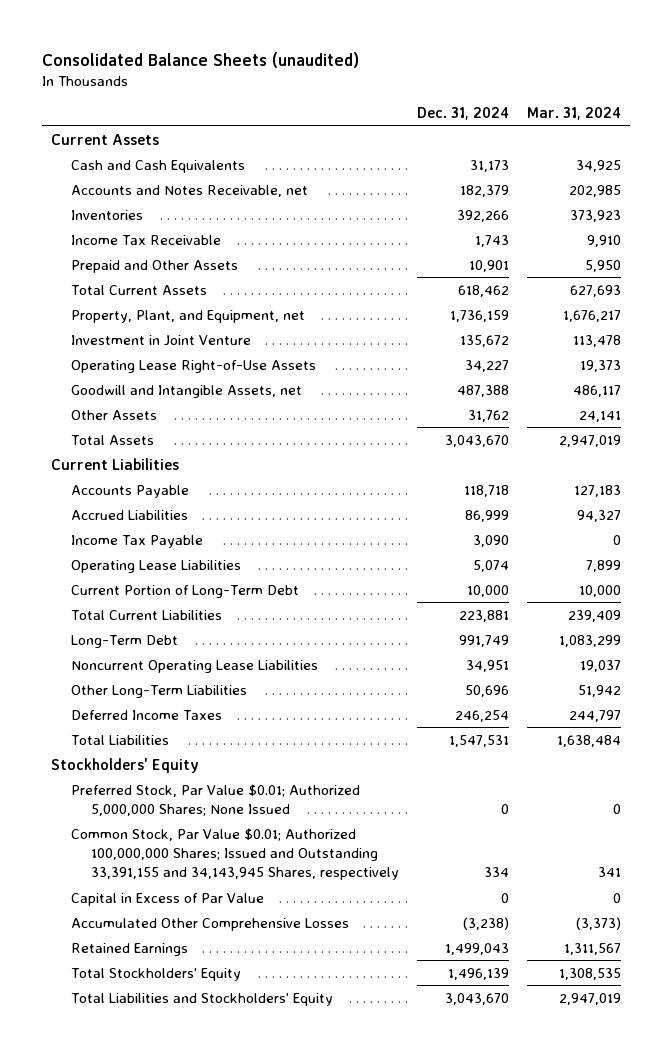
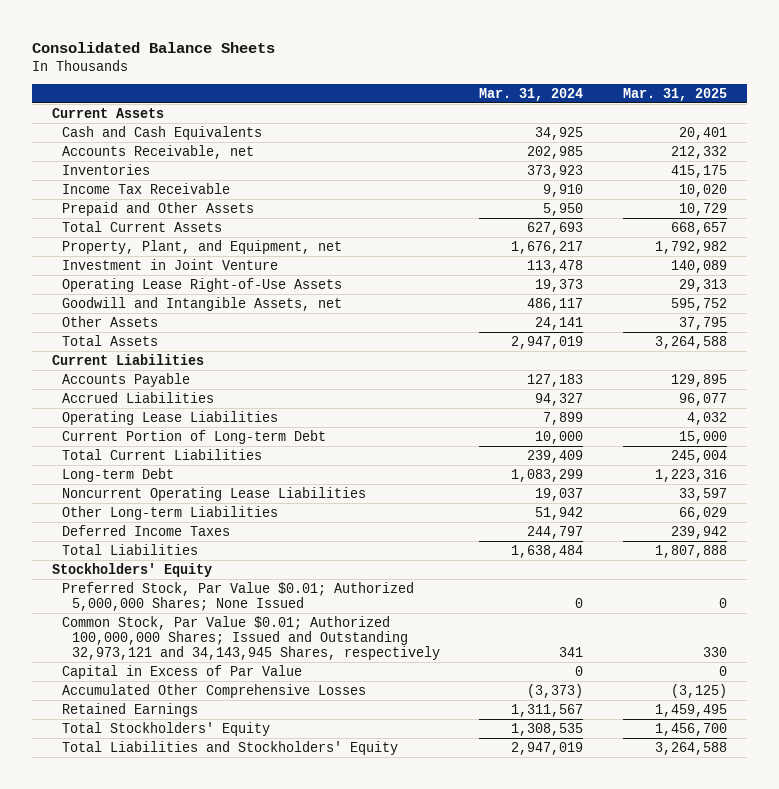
- Consolidated Balance Sheets (unaudited)
+ Consolidated Balance Sheets
- | Dec. 31, 2024 | Mar. 31, 2024
+ | Mar. 31, 2024 | Mar. 31, 2025
- Accounts and Notes Receivable, net | 182,379 | 202,985
+ Accounts Receivable, net | 202,985 | 212,332
- Income Tax Payable | 3,090 | 0
- Current Portion of Long-Term Debt | 10,000 | 10,000
+ Current Portion of Long-term Debt | 10,000 | 15,000
- Long-Term Debt | 991,749 | 1,083,299
+ Long-term Debt | 1,083,299 | 1,223,316
- Other Long-Term Liabilities | 50,696 | 51,942
+ Other Long-term Liabilities | 51,942 | 66,029
- Common Stock, Par Value $0.01; Authorized 100,000,000 Shares; Issued and Outstanding 33,391,155 and 34,143,945 Shares, respectively | 334 | 341
+ Common Stock, Par Value $0.01; Authorized 100,000,000 Shares; Issued and Outstanding 32,973,121 and 34,143,945 Shares, respectively | 341 | 330

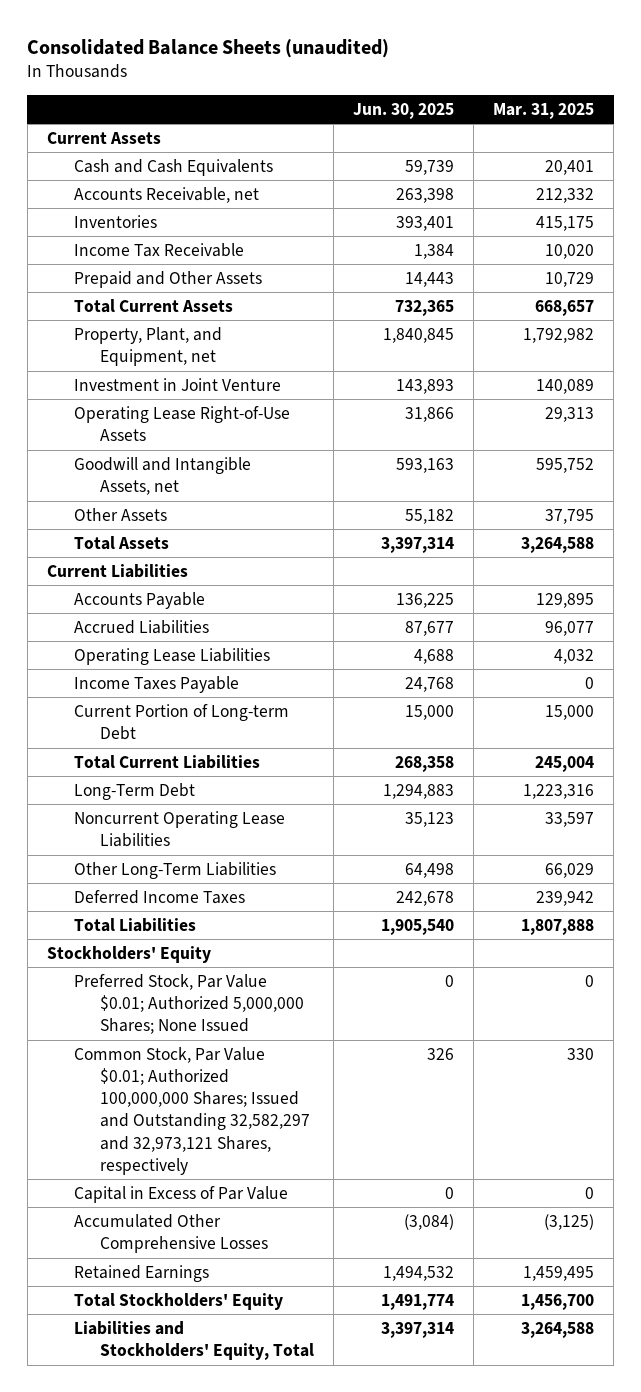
- Consolidated Balance Sheets
+ Consolidated Balance Sheets (unaudited)
- | Mar. 31, 2024 | Mar. 31, 2025
+ | Jun. 30, 2025 | Mar. 31, 2025
+ Income Taxes Payable | 24,768 | 0
- Long-term Debt | 1,083,299 | 1,223,316
+ Long-Term Debt | 1,294,883 | 1,223,316
- Other Long-term Liabilities | 51,942 | 66,029
+ Other Long-Term Liabilities | 64,498 | 66,029
- Common Stock, Par Value $0.01; Authorized 100,000,000 Shares; Issued and Outstanding 32,973,121 and 34,143,945 Shares, respectively | 341 | 330
+ Common Stock, Par Value $0.01; Authorized 100,000,000 Shares; Issued and Outstanding 32,582,297 and 32,973,121 Shares, respectively | 326 | 330
- Total Liabilities and Stockholders' Equity | 2,947,019 | 3,264,588
+ Liabilities and Stockholders' Equity, Total | 3,397,314 | 3,264,588

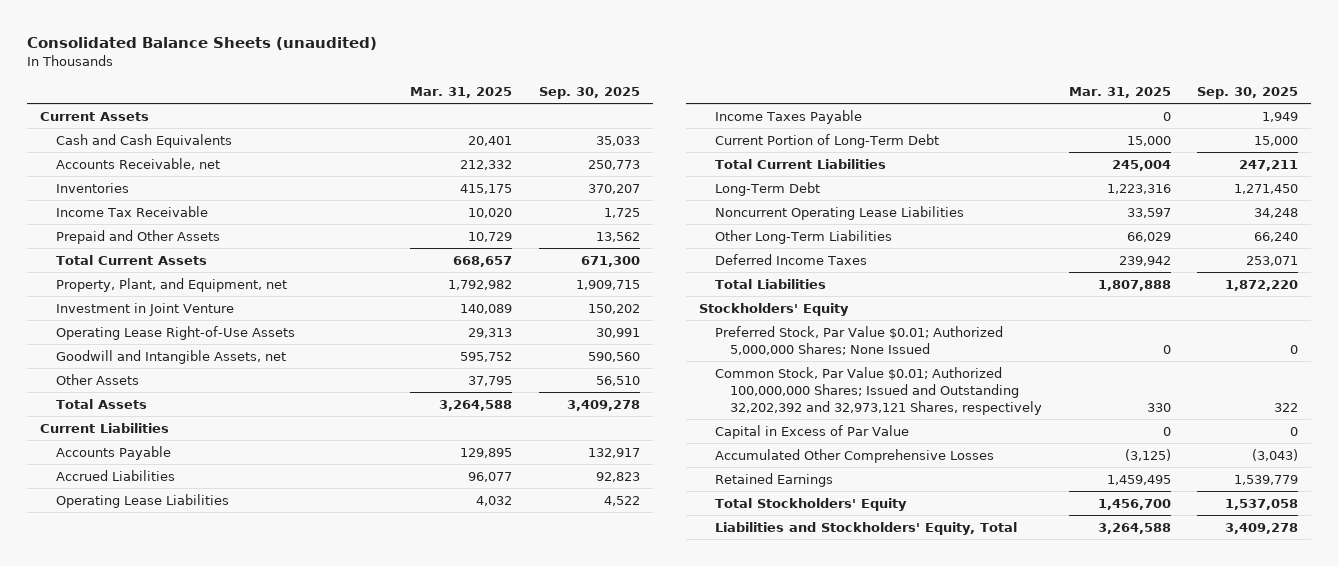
- | Jun. 30, 2025 | Mar. 31, 2025
+ | Mar. 31, 2025 | Sep. 30, 2025
- Current Portion of Long-term Debt | 15,000 | 15,000
+ Current Portion of Long-Term Debt | 15,000 | 15,000
- Common Stock, Par Value $0.01; Authorized 100,000,000 Shares; Issued and Outstanding 32,582,297 and 32,973,121 Shares, respectively | 326 | 330
+ Common Stock, Par Value $0.01; Authorized 100,000,000 Shares; Issued and Outstanding 32,202,392 and 32,973,121 Shares, respectively | 330 | 322

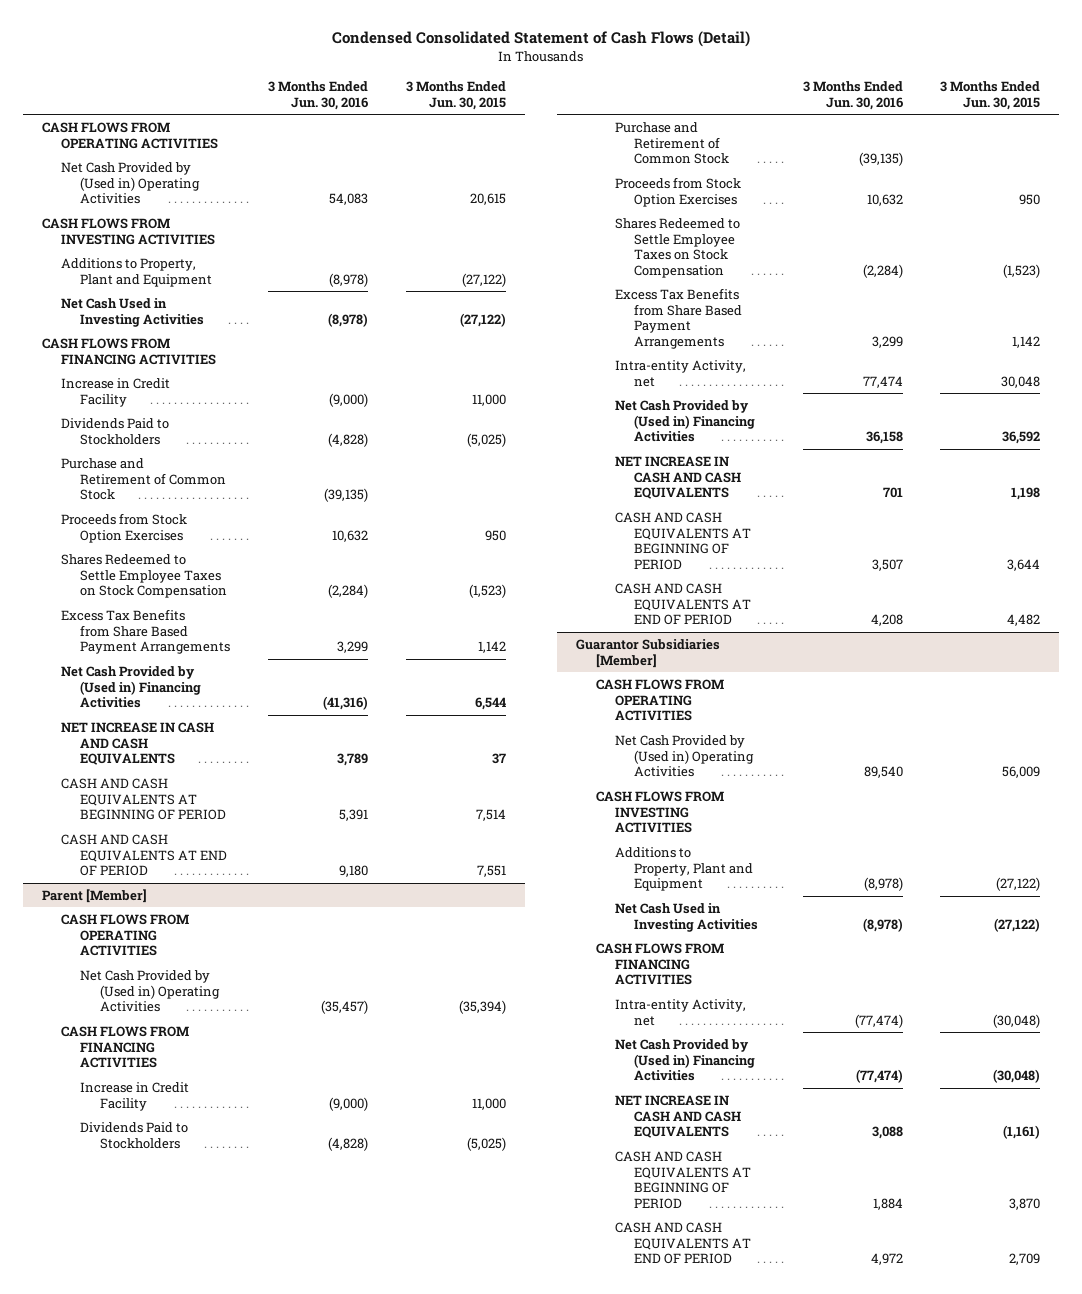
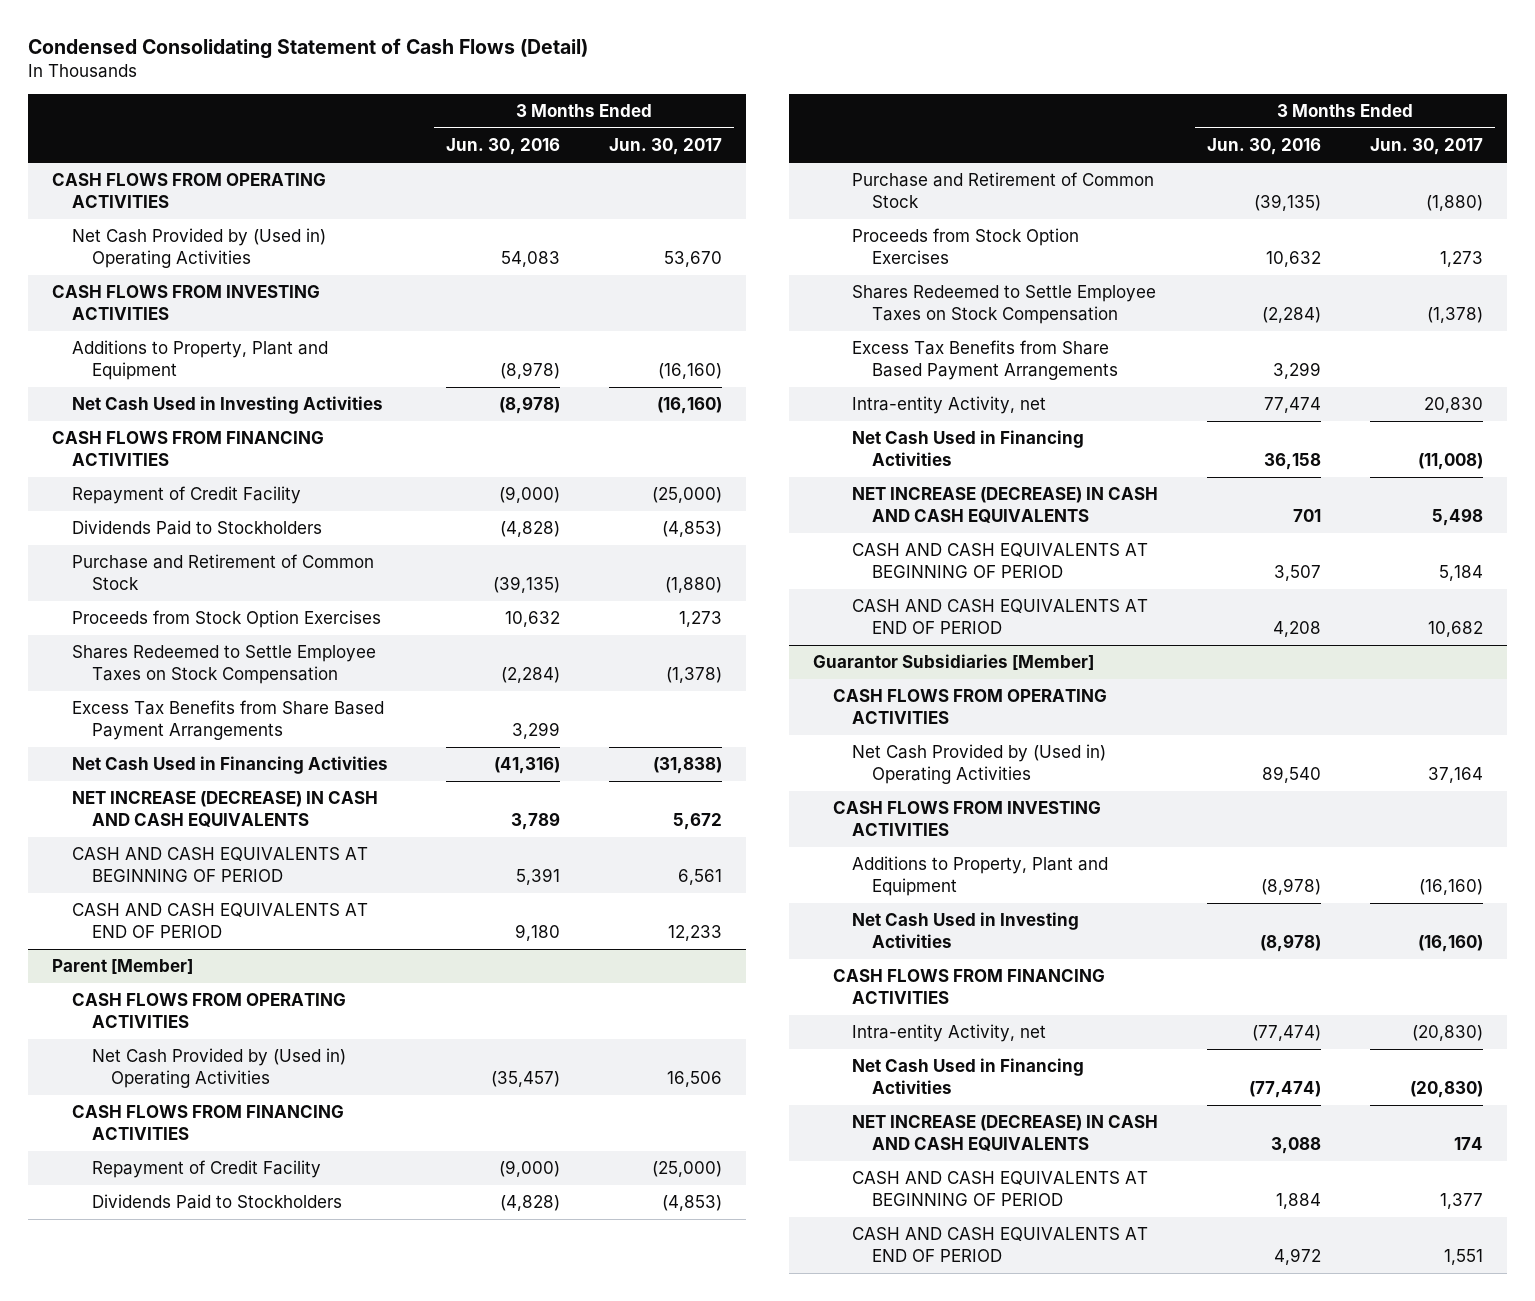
- Condensed Consolidated Statement of Cash Flows (Detail)
+ Condensed Consolidating Statement of Cash Flows (Detail)
- | 3 Months Ended Jun. 30, 2016 | 3 Months Ended Jun. 30, 2015
+ | 3 Months Ended Jun. 30, 2016 | 3 Months Ended Jun. 30, 2017
- Increase in Credit Facility | (9,000) | 11,000
+ Repayment of Credit Facility | (9,000) | (25,000)
- Net Cash Provided by (Used in) Financing Activities | (41,316) | 6,544
- NET INCREASE IN CASH AND CASH EQUIVALENTS | 3,789 | 37
+ Net Cash Used in Financing Activities | (41,316) | (31,838)
+ NET INCREASE (DECREASE) IN CASH AND CASH EQUIVALENTS | 3,789 | 5,672
@ Parent [Member]
- Increase in Credit Facility | (9,000) | 11,000
+ Repayment of Credit Facility | (9,000) | (25,000)
- Net Cash Provided by (Used in) Financing Activities | 36,158 | 36,592
- NET INCREASE IN CASH AND CASH EQUIVALENTS | 701 | 1,198
+ Net Cash Used in Financing Activities | 36,158 | (11,008)
+ NET INCREASE (DECREASE) IN CASH AND CASH EQUIVALENTS | 701 | 5,498
@ Guarantor Subsidiaries [Member]
- Net Cash Provided by (Used in) Financing Activities | (77,474) | (30,048)
- NET INCREASE IN CASH AND CASH EQUIVALENTS | 3,088 | (1,161)
+ Net Cash Used in Financing Activities | (77,474) | (20,830)
+ NET INCREASE (DECREASE) IN CASH AND CASH EQUIVALENTS | 3,088 | 174

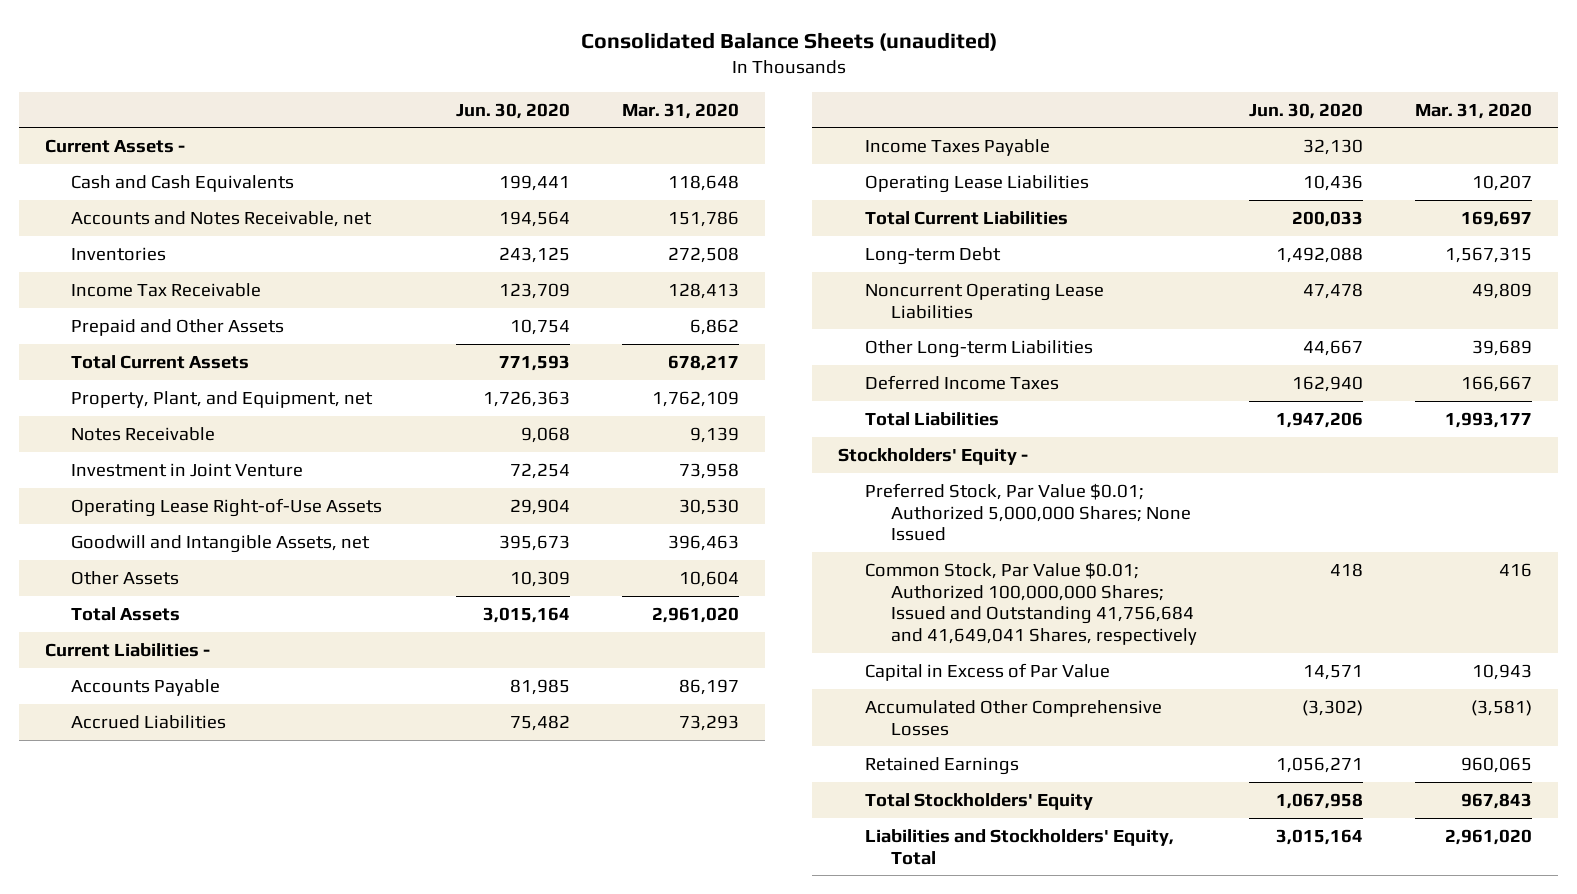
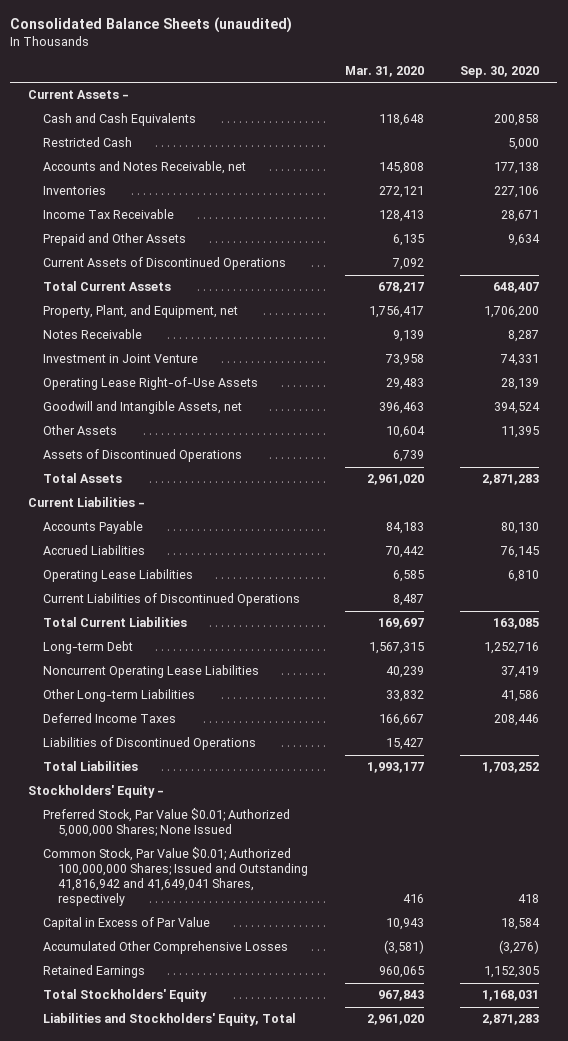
- | Jun. 30, 2020 | Mar. 31, 2020
+ | Mar. 31, 2020 | Sep. 30, 2020
- Accounts and Notes Receivable, net | 194,564 | 151,786
- Inventories | 243,125 | 272,508
+ Restricted Cash | | 5,000
+ Accounts and Notes Receivable, net | 145,808 | 177,138
+ Inventories | 272,121 | 227,106
- Prepaid and Other Assets | 10,754 | 6,862
+ Prepaid and Other Assets | 6,135 | 9,634
+ Current Assets of Discontinued Operations | 7,092 |
- Property, Plant, and Equipment, net | 1,726,363 | 1,762,109
+ Property, Plant, and Equipment, net | 1,756,417 | 1,706,200
- Operating Lease Right-of-Use Assets | 29,904 | 30,530
+ Operating Lease Right-of-Use Assets | 29,483 | 28,139
+ Assets of Discontinued Operations | 6,739 |
- Accounts Payable | 81,985 | 86,197
- Accrued Liabilities | 75,482 | 73,293
- Income Taxes Payable | 32,130 |
- Operating Lease Liabilities | 10,436 | 10,207
+ Accounts Payable | 84,183 | 80,130
+ Accrued Liabilities | 70,442 | 76,145
+ Operating Lease Liabilities | 6,585 | 6,810
+ Current Liabilities of Discontinued Operations | 8,487 |
- Noncurrent Operating Lease Liabilities | 47,478 | 49,809
- Other Long-term Liabilities | 44,667 | 39,689
+ Noncurrent Operating Lease Liabilities | 40,239 | 37,419
+ Other Long-term Liabilities | 33,832 | 41,586
+ Liabilities of Discontinued Operations | 15,427 |
- Common Stock, Par Value $0.01; Authorized 100,000,000 Shares; Issued and Outstanding 41,756,684 and 41,649,041 Shares, respectively | 418 | 416
+ Common Stock, Par Value $0.01; Authorized 100,000,000 Shares; Issued and Outstanding 41,816,942 and 41,649,041 Shares, respectively | 416 | 418

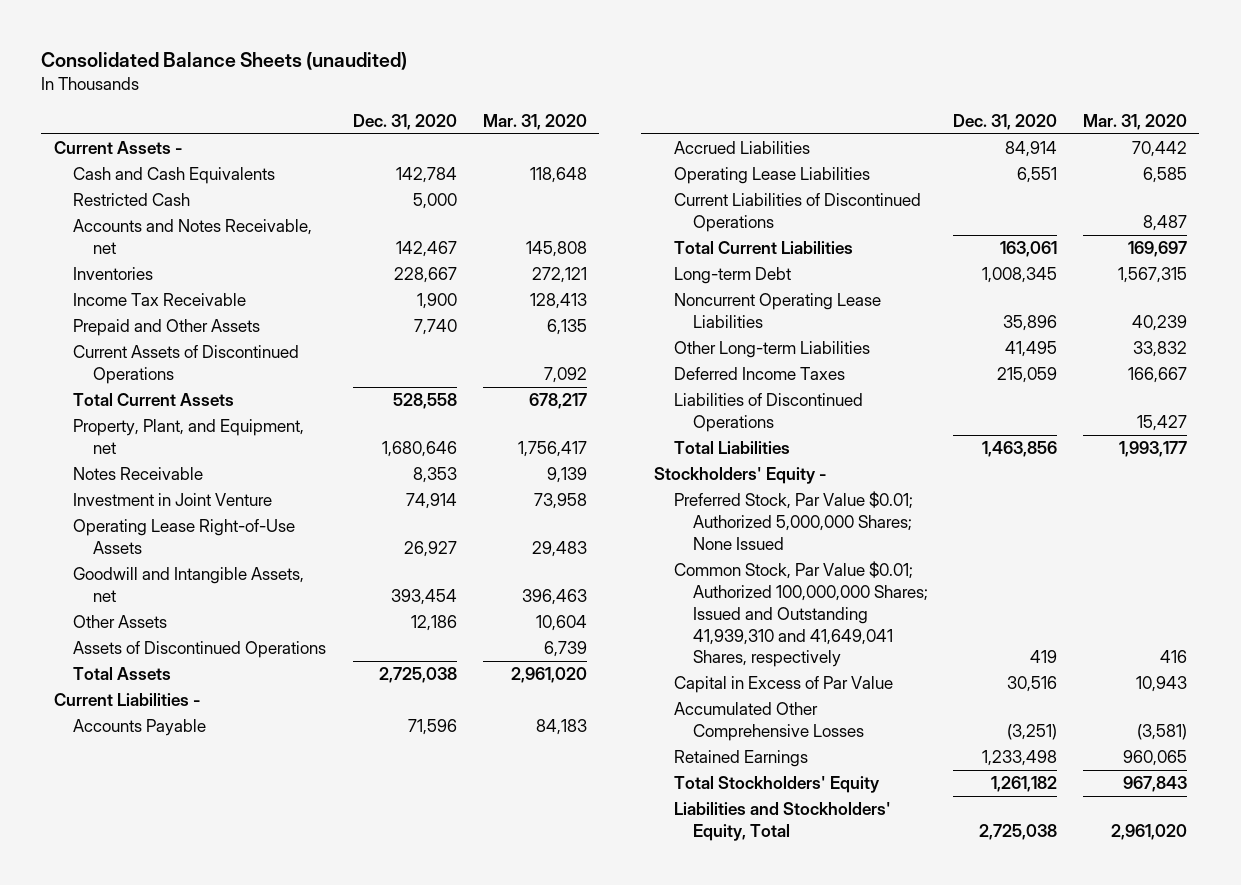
- | Mar. 31, 2020 | Sep. 30, 2020
+ | Dec. 31, 2020 | Mar. 31, 2020
- Common Stock, Par Value $0.01; Authorized 100,000,000 Shares; Issued and Outstanding 41,816,942 and 41,649,041 Shares, respectively | 416 | 418
+ Common Stock, Par Value $0.01; Authorized 100,000,000 Shares; Issued and Outstanding 41,939,310 and 41,649,041 Shares, respectively | 419 | 416

